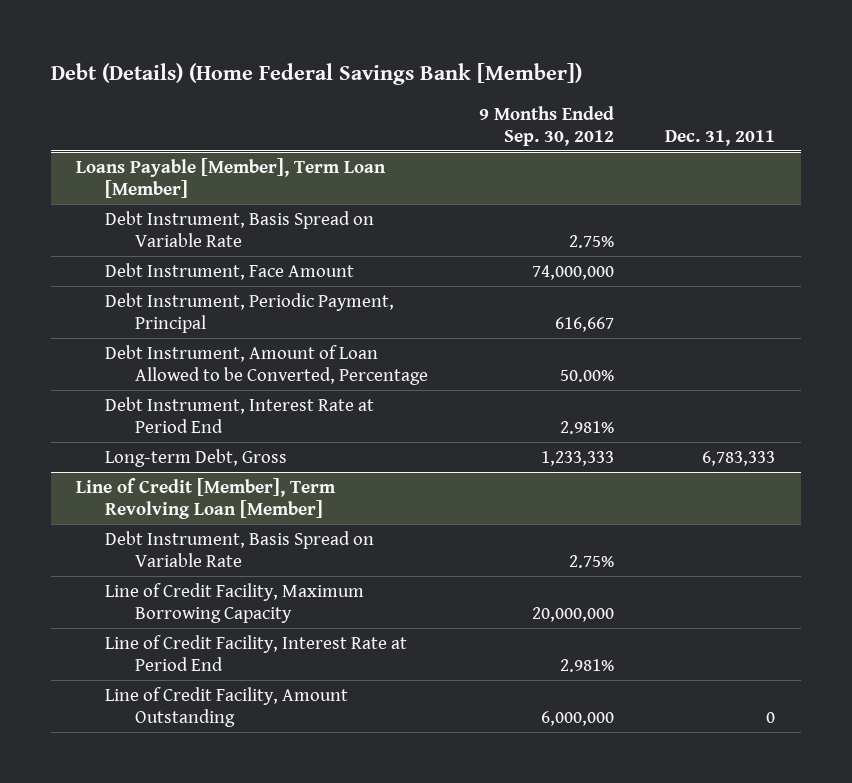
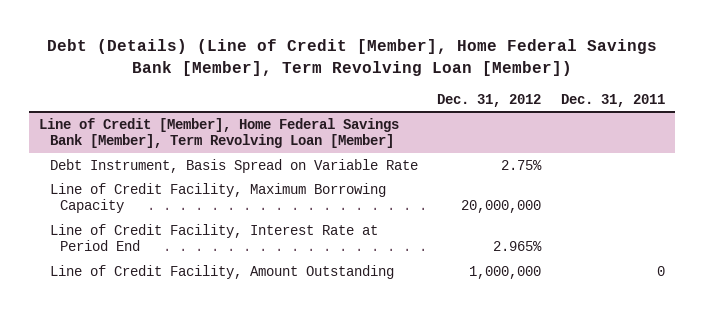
- Debt (Details) (Home Federal Savings Bank [Member])
+ Debt (Details) (Line of Credit [Member], Home Federal Savings Bank [Member], Term Revolving Loan [Member])
- | 9 Months Ended Sep. 30, 2012 | Dec. 31, 2011
+ | Dec. 31, 2012 | Dec. 31, 2011
- Loans Payable [Member], Term Loan [Member]
- Debt Instrument, Basis Spread on Variable Rate | 2.75% |
- Debt Instrument, Face Amount | 74,000,000 |
- Debt Instrument, Periodic Payment, Principal | 616,667 |
- Debt Instrument, Amount of Loan Allowed to be Converted, Percentage | 50.00% |
- Debt Instrument, Interest Rate at Period End | 2.981% |
- Long-term Debt, Gross | 1,233,333 | 6,783,333
- Line of Credit [Member], Term Revolving Loan [Member]
+ Line of Credit [Member], Home Federal Savings Bank [Member], Term Revolving Loan [Member]

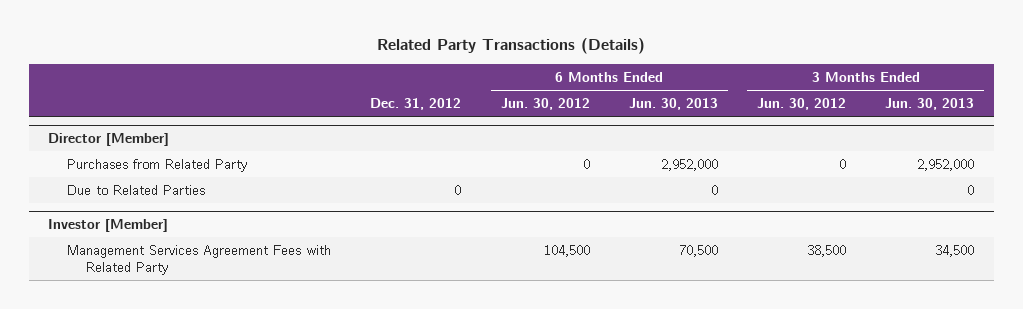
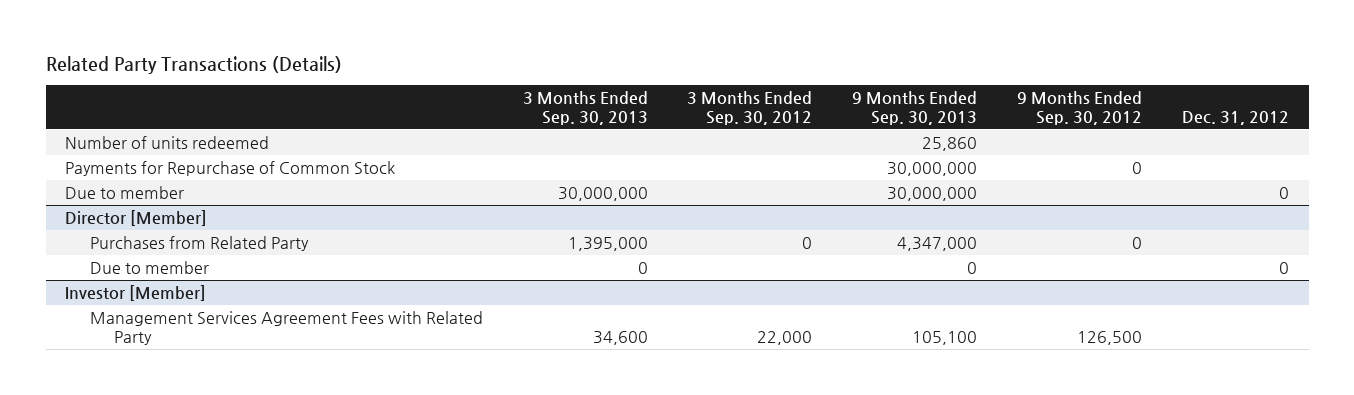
- | Dec. 31, 2012 | 6 Months Ended Jun. 30, 2012 | 6 Months Ended Jun. 30, 2013 | 3 Months Ended Jun. 30, 2012 | 3 Months Ended Jun. 30, 2013
+ | 3 Months Ended Sep. 30, 2013 | 3 Months Ended Sep. 30, 2012 | 9 Months Ended Sep. 30, 2013 | 9 Months Ended Sep. 30, 2012 | Dec. 31, 2012
+ Number of units redeemed | | | 25,860 | |
+ Payments for Repurchase of Common Stock | | | 30,000,000 | 0 |
+ Due to member | 30,000,000 | | 30,000,000 | | 0
@ Director [Member]
- Due to Related Parties | 0 | | 0 | | 0
+ Due to member | 0 | | 0 | | 0

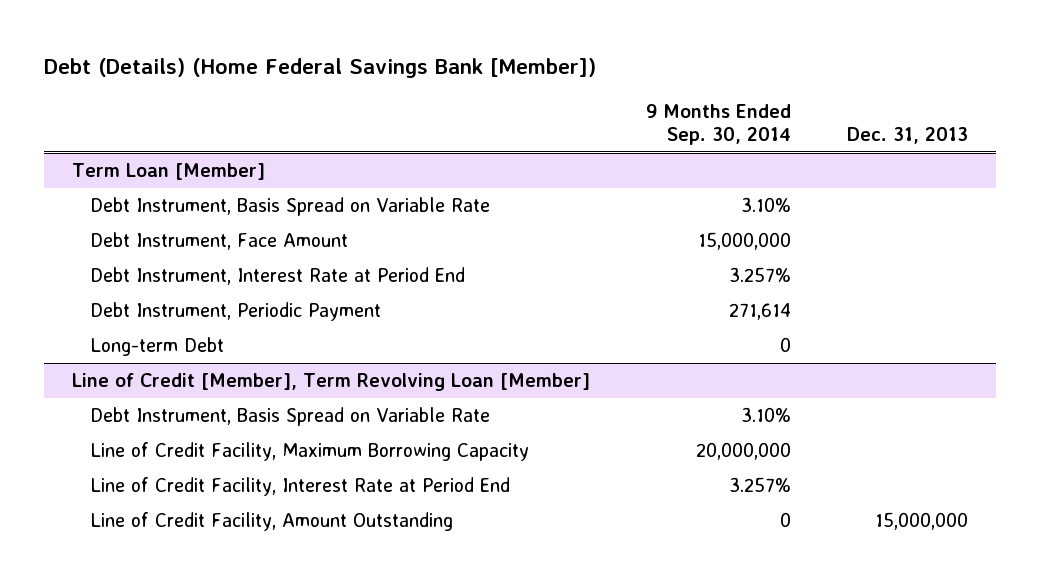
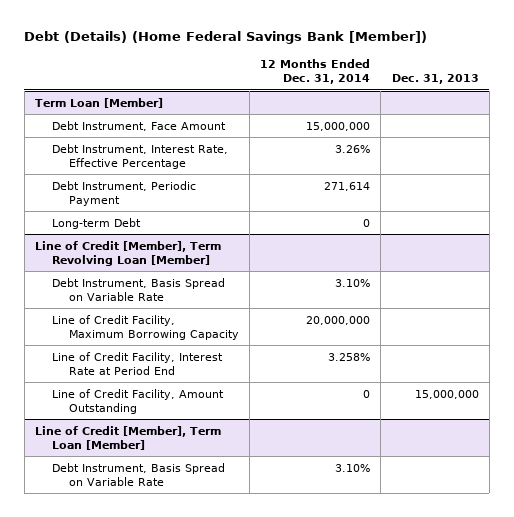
- | 9 Months Ended Sep. 30, 2014 | Dec. 31, 2013
+ | 12 Months Ended Dec. 31, 2014 | Dec. 31, 2013
@ Term Loan [Member]
- Debt Instrument, Basis Spread on Variable Rate | 3.10% |
- Debt Instrument, Interest Rate at Period End | 3.257% |
+ Debt Instrument, Interest Rate, Effective Percentage | 3.26% |
+ Line of Credit [Member], Term Loan [Member]
+ Debt Instrument, Basis Spread on Variable Rate | 3.10% |

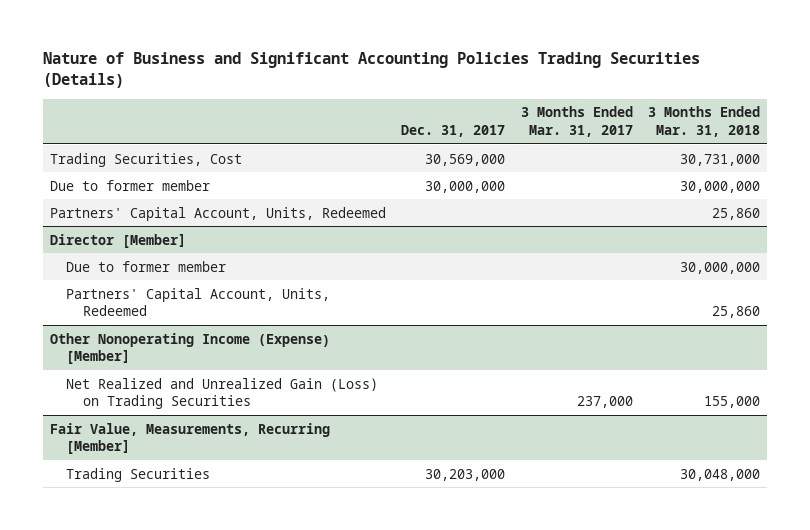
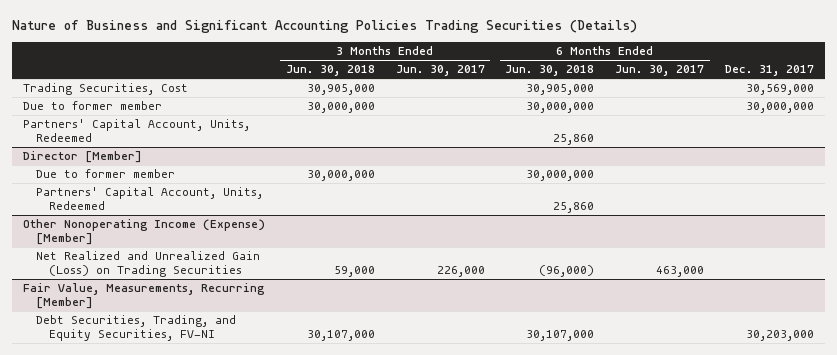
- | Dec. 31, 2017 | 3 Months Ended Mar. 31, 2017 | 3 Months Ended Mar. 31, 2018
+ | 3 Months Ended Jun. 30, 2018 | 3 Months Ended Jun. 30, 2017 | 6 Months Ended Jun. 30, 2018 | 6 Months Ended Jun. 30, 2017 | Dec. 31, 2017
@ Fair Value, Measurements, Recurring [Member]
- Trading Securities | 30,203,000 | | 30,048,000
+ Debt Securities, Trading, and Equity Securities, FV-NI | 30,107,000 | | 30,107,000 | | 30,203,000

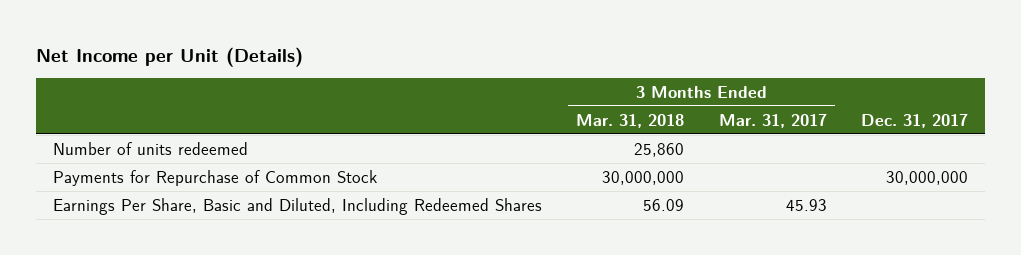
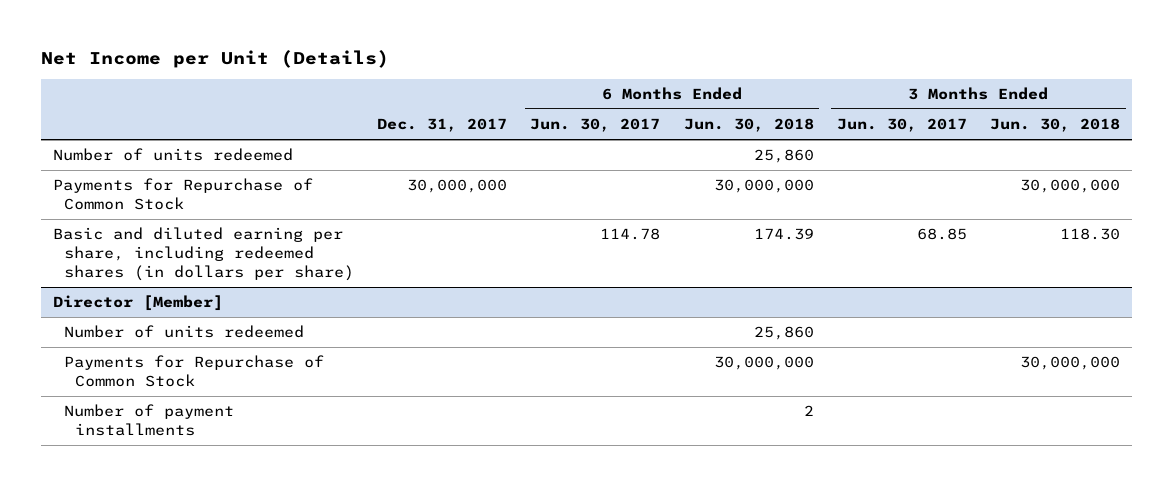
- | 3 Months Ended Mar. 31, 2018 | 3 Months Ended Mar. 31, 2017 | Dec. 31, 2017
+ | Dec. 31, 2017 | 6 Months Ended Jun. 30, 2017 | 6 Months Ended Jun. 30, 2018 | 3 Months Ended Jun. 30, 2017 | 3 Months Ended Jun. 30, 2018
- Earnings Per Share, Basic and Diluted, Including Redeemed Shares | 56.09 | 45.93 |
+ Basic and diluted earning per share, including redeemed shares (in dollars per share) | | 114.78 | 174.39 | 68.85 | 118.30
+ Director [Member]
+ Number of units redeemed | | | 25,860 | |
+ Payments for Repurchase of Common Stock | | | 30,000,000 | | 30,000,000
+ Number of payment installments | | | 2 | |

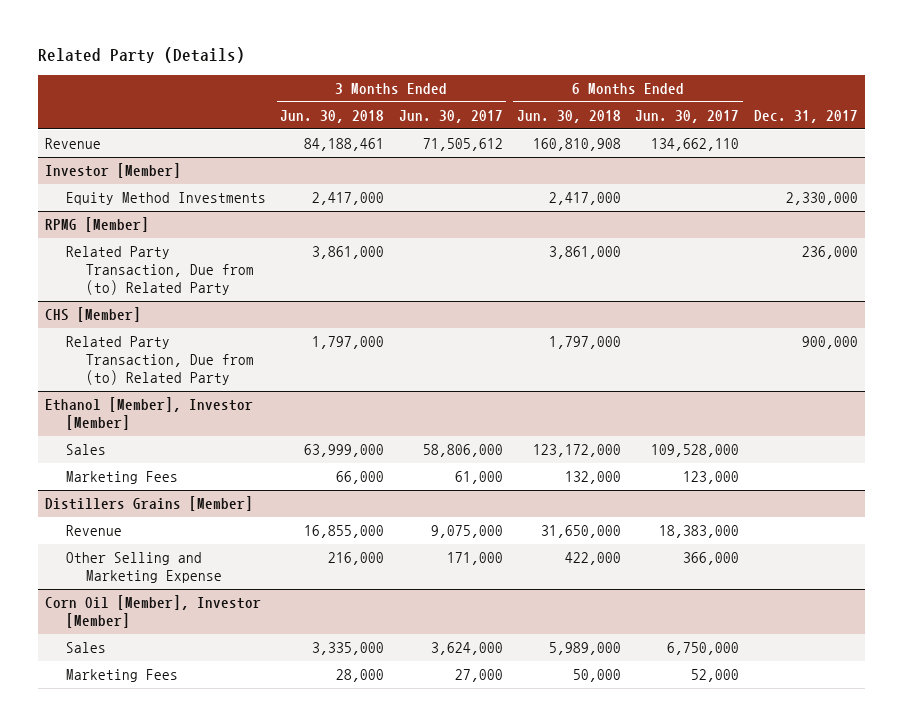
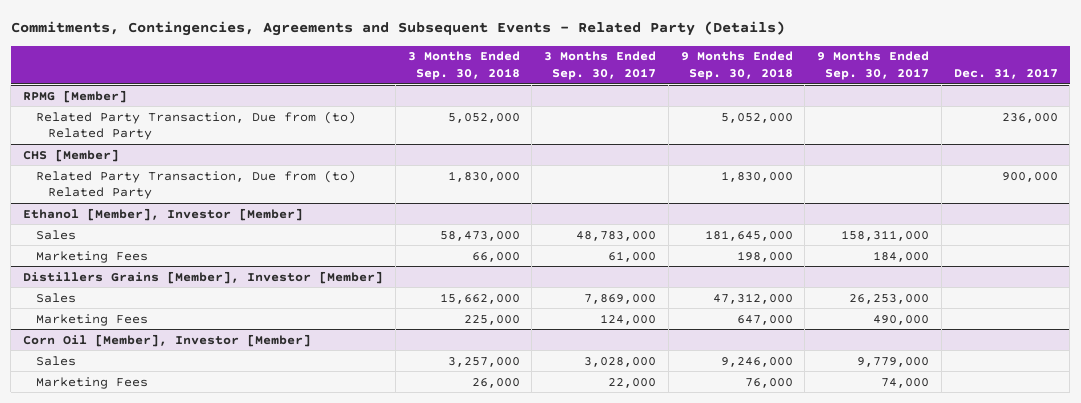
- Related Party (Details)
+ Commitments, Contingencies, Agreements and Subsequent Events - Related Party (Details)
- | 3 Months Ended Jun. 30, 2018 | 3 Months Ended Jun. 30, 2017 | 6 Months Ended Jun. 30, 2018 | 6 Months Ended Jun. 30, 2017 | Dec. 31, 2017
+ | 3 Months Ended Sep. 30, 2018 | 3 Months Ended Sep. 30, 2017 | 9 Months Ended Sep. 30, 2018 | 9 Months Ended Sep. 30, 2017 | Dec. 31, 2017
- Revenue | 84,188,461 | 71,505,612 | 160,810,908 | 134,662,110 |
- Investor [Member]
- Equity Method Investments | 2,417,000 | | 2,417,000 | | 2,330,000
- Distillers Grains [Member]
- Revenue | 16,855,000 | 9,075,000 | 31,650,000 | 18,383,000 |
- Other Selling and Marketing Expense | 216,000 | 171,000 | 422,000 | 366,000 |
+ Distillers Grains [Member], Investor [Member]
+ Sales | 15,662,000 | 7,869,000 | 47,312,000 | 26,253,000 |
+ Marketing Fees | 225,000 | 124,000 | 647,000 | 490,000 |

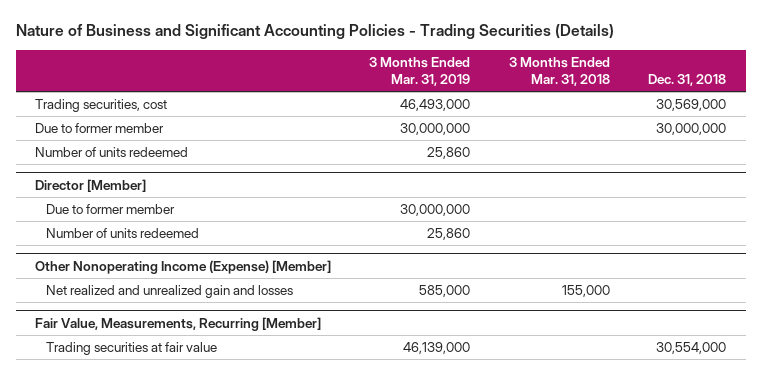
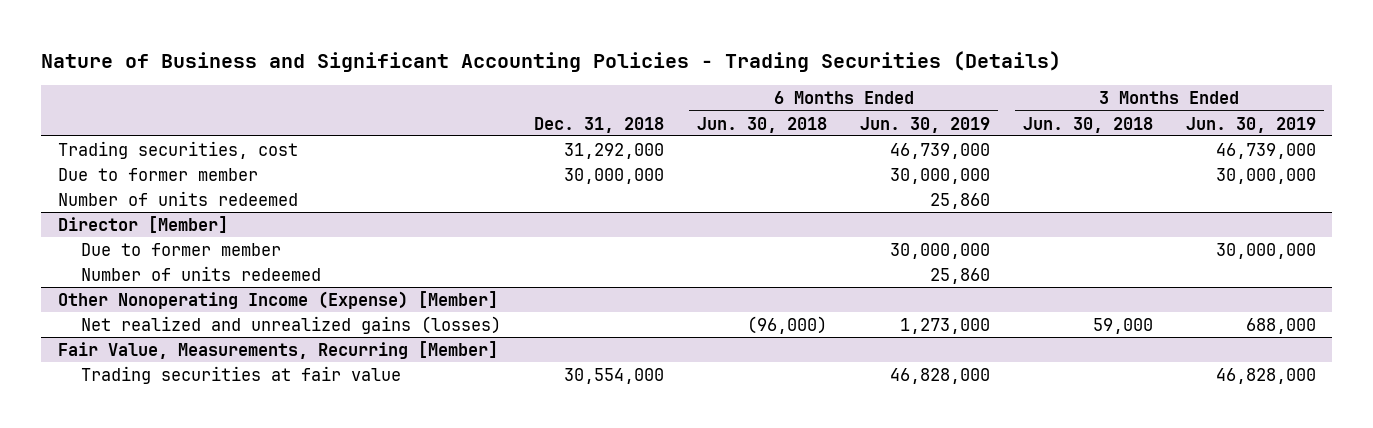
- | 3 Months Ended Mar. 31, 2019 | 3 Months Ended Mar. 31, 2018 | Dec. 31, 2018
+ | Dec. 31, 2018 | 6 Months Ended Jun. 30, 2018 | 6 Months Ended Jun. 30, 2019 | 3 Months Ended Jun. 30, 2018 | 3 Months Ended Jun. 30, 2019
- Trading securities, cost | 46,493,000 | | 30,569,000
+ Trading securities, cost | 31,292,000 | | 46,739,000 | | 46,739,000
@ Other Nonoperating Income (Expense) [Member]
- Net realized and unrealized gain and losses | 585,000 | 155,000 |
+ Net realized and unrealized gains (losses) | | (96,000) | 1,273,000 | 59,000 | 688,000

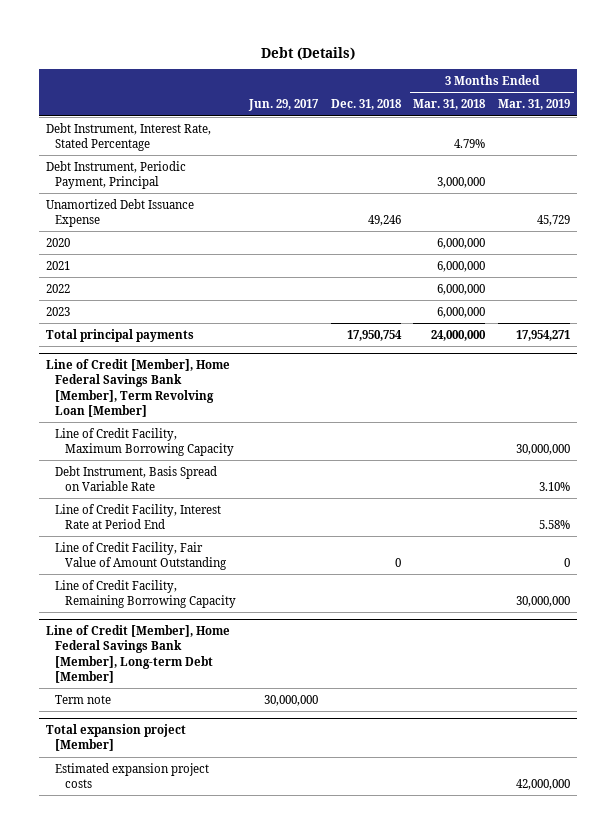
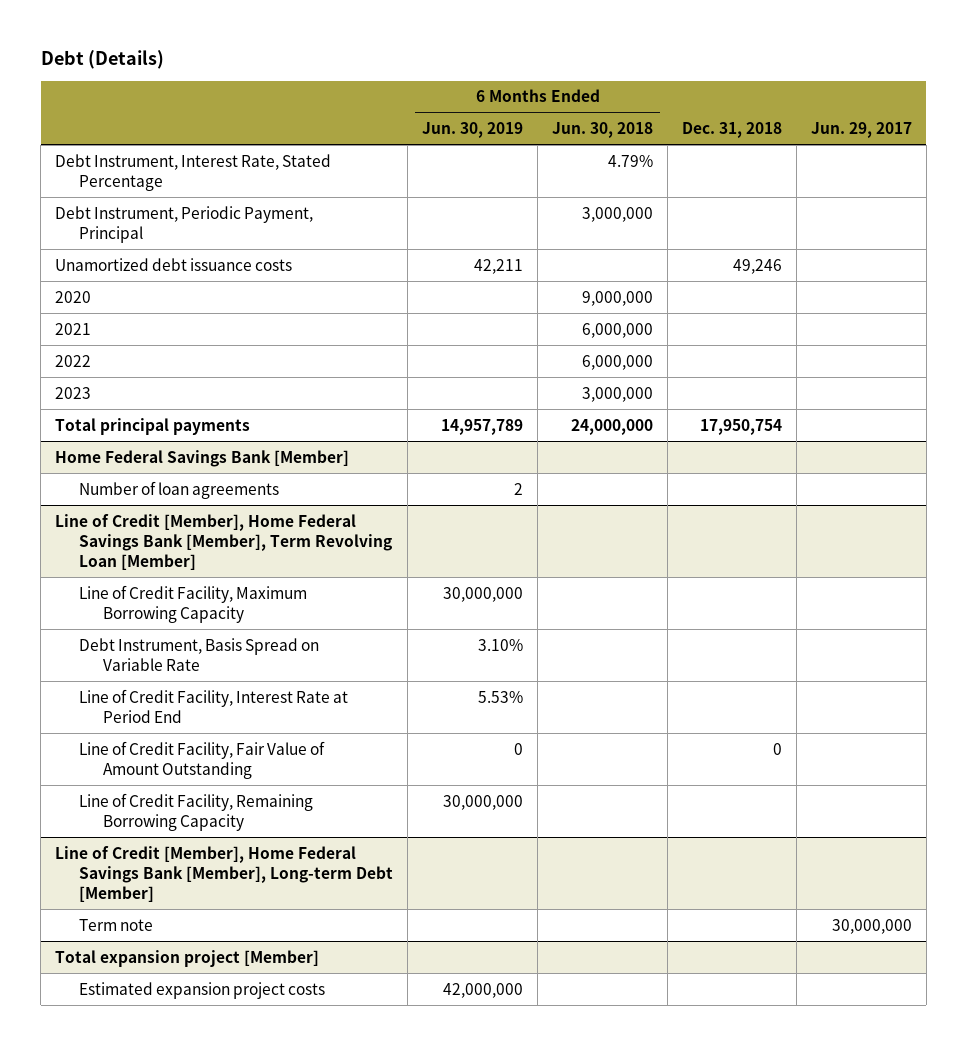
- | Jun. 29, 2017 | Dec. 31, 2018 | 3 Months Ended Mar. 31, 2018 | 3 Months Ended Mar. 31, 2019
+ | 6 Months Ended Jun. 30, 2019 | 6 Months Ended Jun. 30, 2018 | Dec. 31, 2018 | Jun. 29, 2017
- Unamortized Debt Issuance Expense | | 49,246 | | 45,729
+ Unamortized debt issuance costs | 42,211 | | 49,246 |
+ Home Federal Savings Bank [Member]
+ Number of loan agreements | 2 | | |

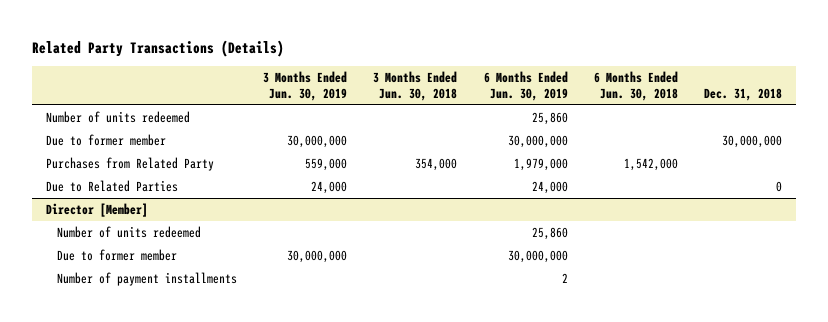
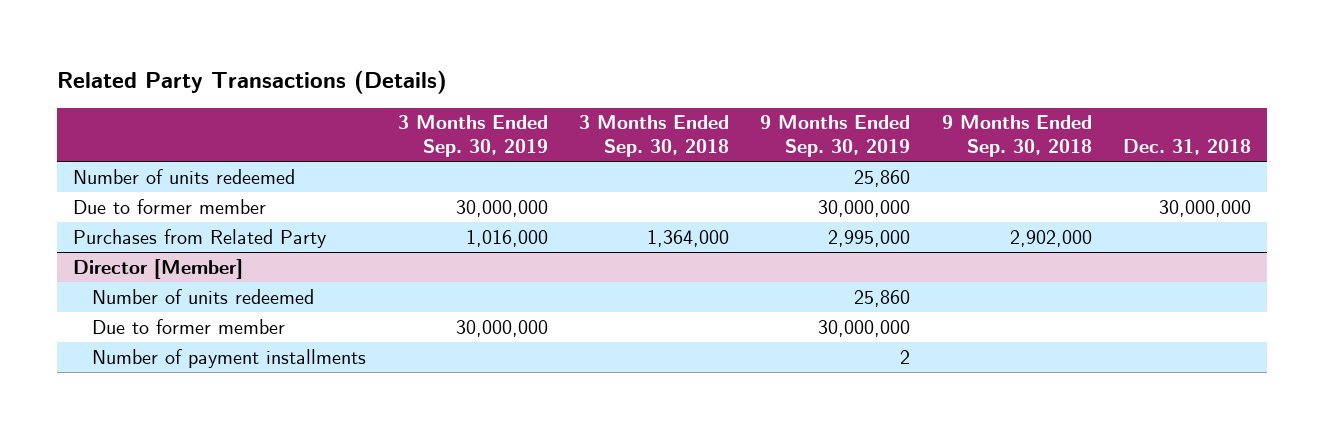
- | 3 Months Ended Jun. 30, 2019 | 3 Months Ended Jun. 30, 2018 | 6 Months Ended Jun. 30, 2019 | 6 Months Ended Jun. 30, 2018 | Dec. 31, 2018
+ | 3 Months Ended Sep. 30, 2019 | 3 Months Ended Sep. 30, 2018 | 9 Months Ended Sep. 30, 2019 | 9 Months Ended Sep. 30, 2018 | Dec. 31, 2018
- Due to Related Parties | 24,000 | | 24,000 | | 0

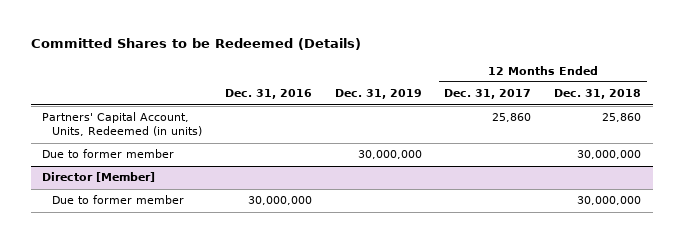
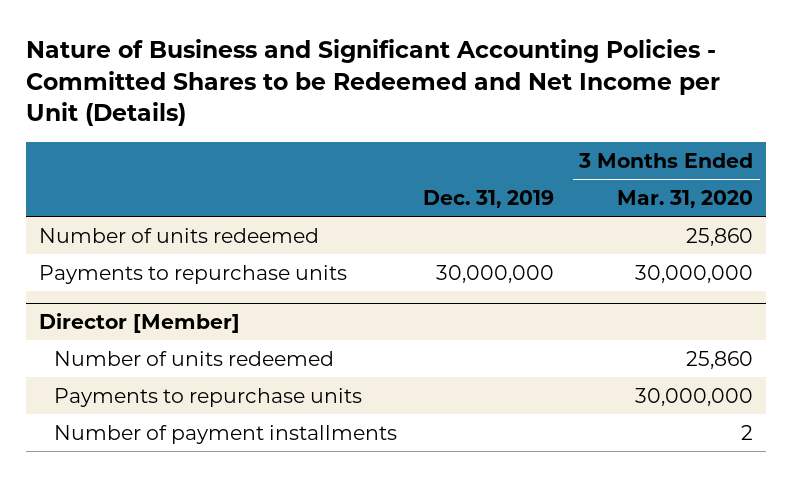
- Committed Shares to be Redeemed (Details)
+ Nature of Business and Significant Accounting Policies - Committed Shares to be Redeemed and Net Income per Unit (Details)
- | Dec. 31, 2016 | Dec. 31, 2019 | 12 Months Ended Dec. 31, 2017 | 12 Months Ended Dec. 31, 2018
+ | Dec. 31, 2019 | 3 Months Ended Mar. 31, 2020
- Partners' Capital Account, Units, Redeemed (in units) | | | 25,860 | 25,860
- Due to former member | | 30,000,000 | | 30,000,000
+ Number of units redeemed | | 25,860
+ Payments to repurchase units | 30,000,000 | 30,000,000
@ Director [Member]
- Due to former member | 30,000,000 | | | 30,000,000
+ Number of units redeemed | | 25,860
+ Payments to repurchase units | | 30,000,000
+ Number of payment installments | | 2

